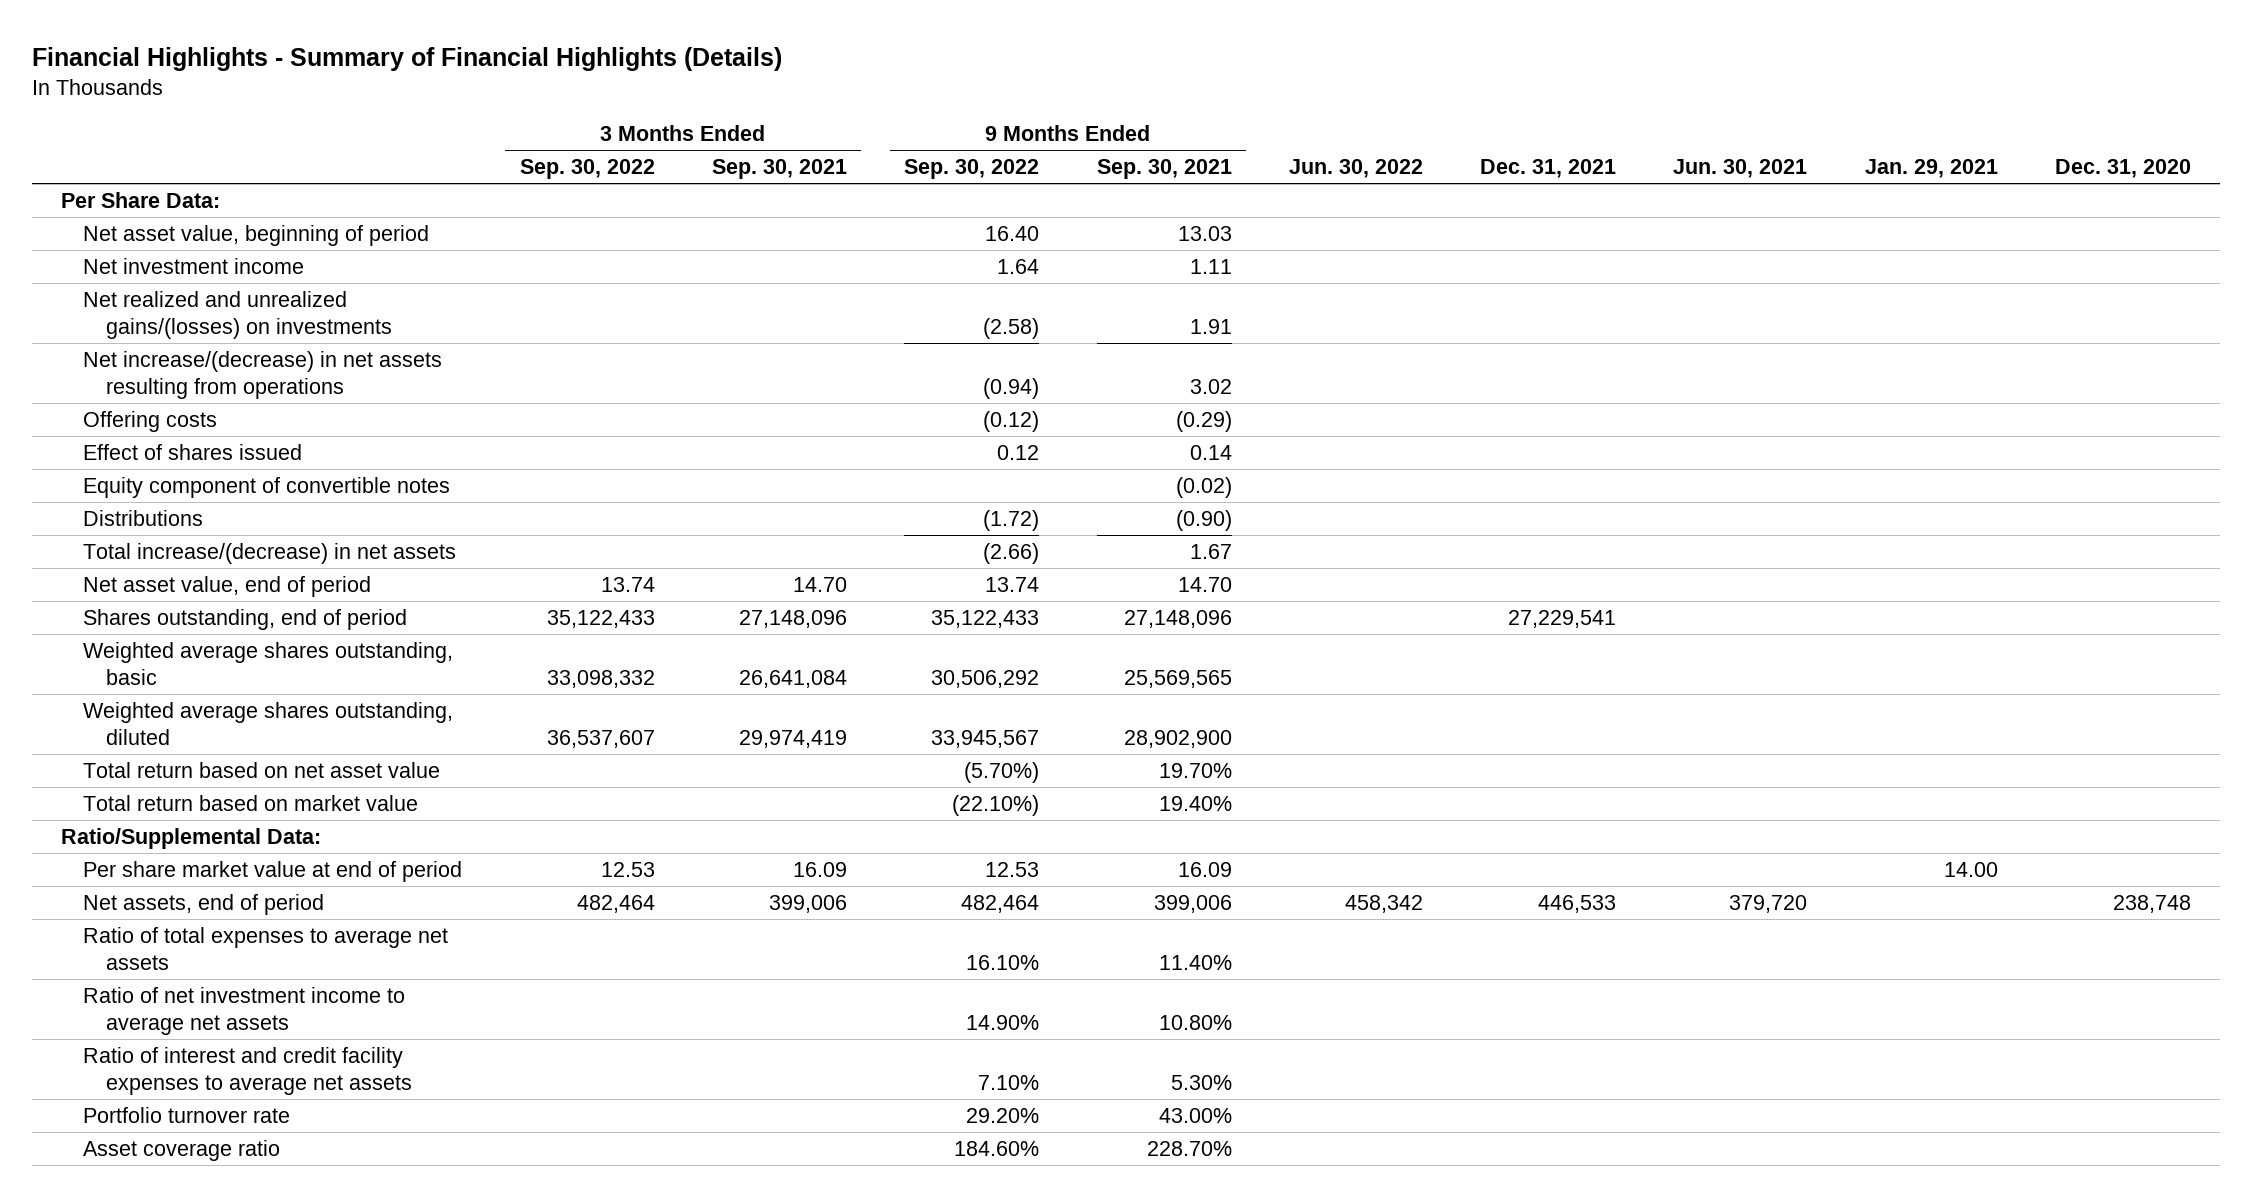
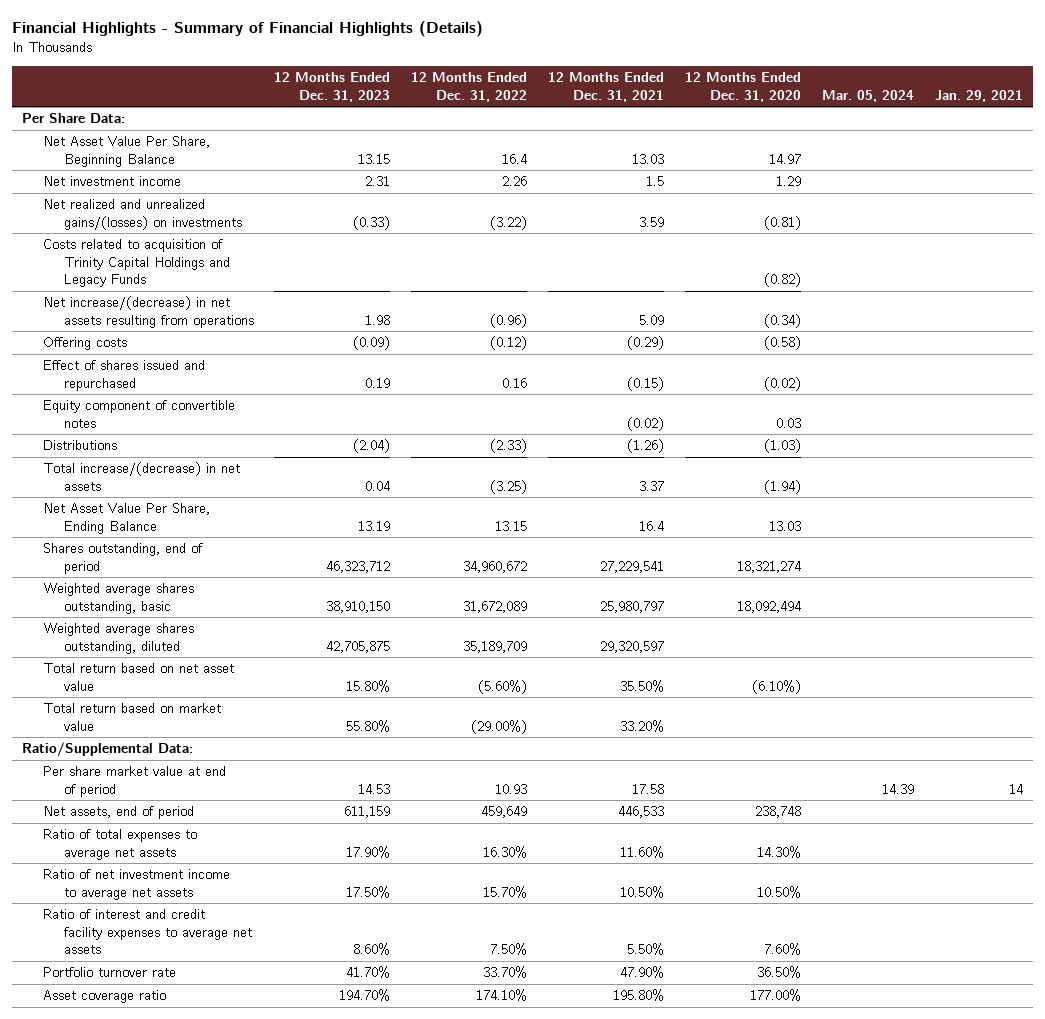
- | 3 Months Ended Sep. 30, 2022 | 3 Months Ended Sep. 30, 2021 | 9 Months Ended Sep. 30, 2022 | 9 Months Ended Sep. 30, 2021 | Jun. 30, 2022 | Dec. 31, 2021 | Jun. 30, 2021 | Jan. 29, 2021 | Dec. 31, 2020
+ | 12 Months Ended Dec. 31, 2023 | 12 Months Ended Dec. 31, 2022 | 12 Months Ended Dec. 31, 2021 | 12 Months Ended Dec. 31, 2020 | Mar. 05, 2024 | Jan. 29, 2021
- Net asset value, beginning of period | | | 16.40 | 13.03 | | | | |
+ Net Asset Value Per Share, Beginning Balance | 13.15 | 16.4 | 13.03 | 14.97 | |
+ Costs related to acquisition of Trinity Capital Holdings and Legacy Funds | | | | (0.82) | |
- Effect of shares issued | | | 0.12 | 0.14 | | | | |
+ Effect of shares issued and repurchased | 0.19 | 0.16 | (0.15) | (0.02) | |
- Net asset value, end of period | 13.74 | 14.70 | 13.74 | 14.70 | | | | |
+ Net Asset Value Per Share, Ending Balance | 13.19 | 13.15 | 16.4 | 13.03 | |
- Per share market value at end of period | 12.53 | 16.09 | 12.53 | 16.09 | | | | 14.00 |
+ Per share market value at end of period | 14.53 | 10.93 | 17.58 | | 14.39 | 14

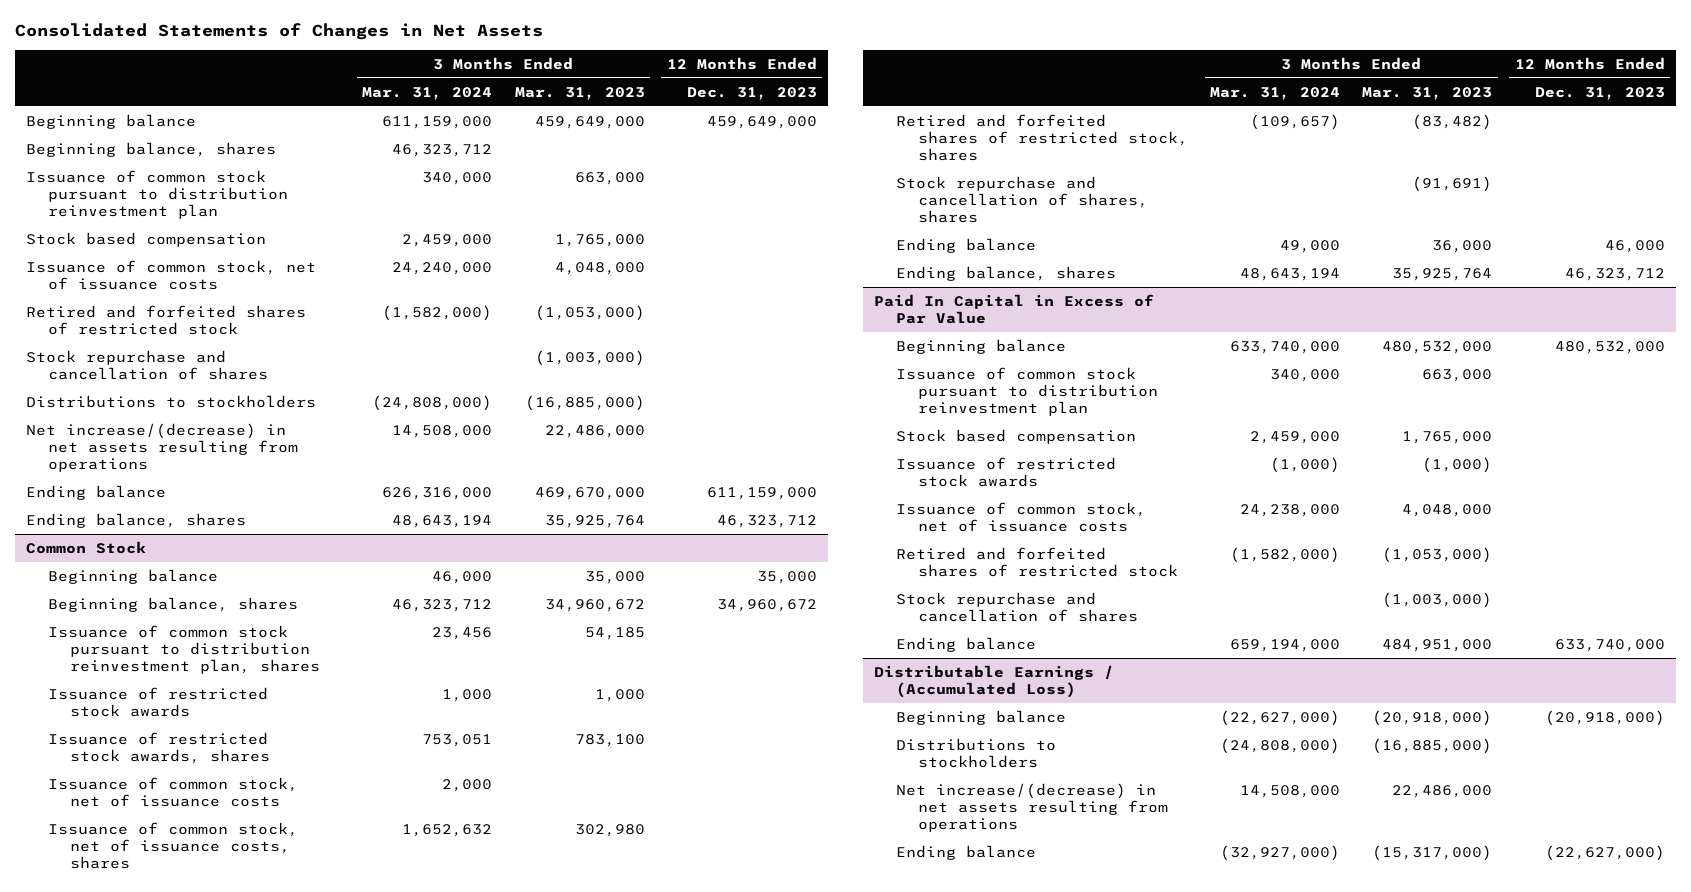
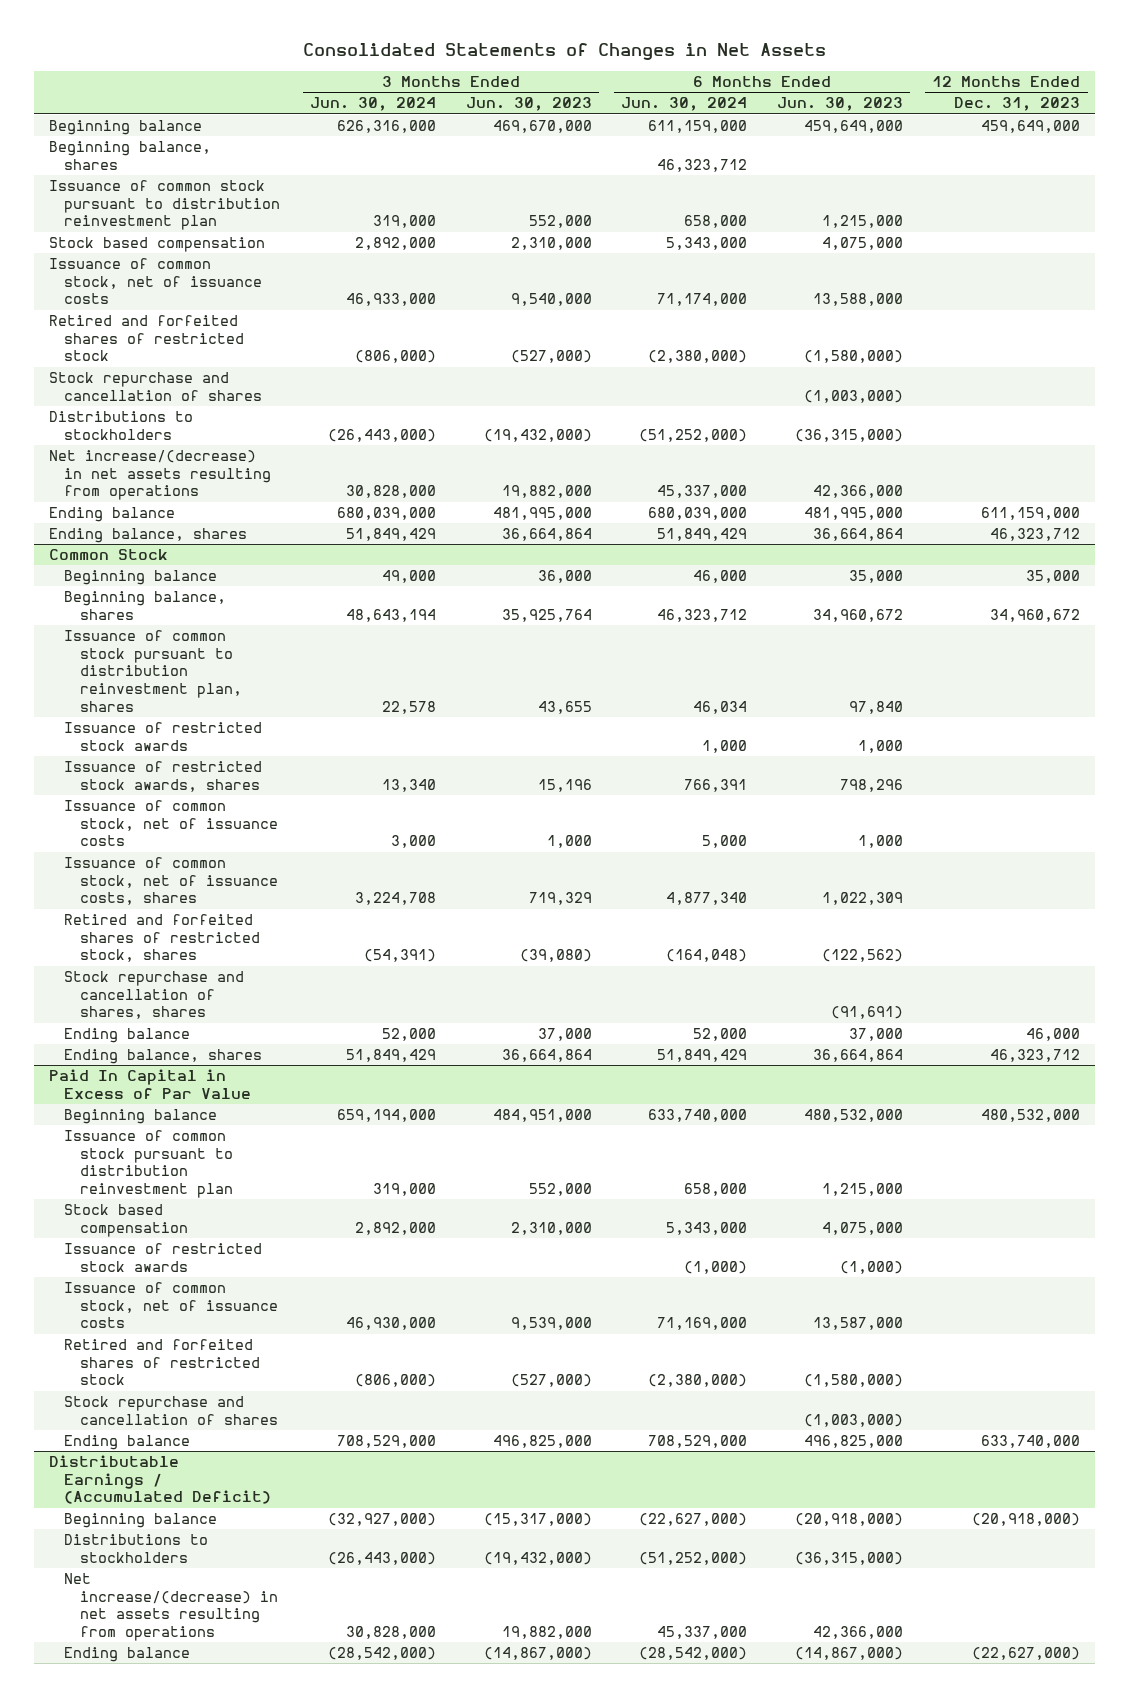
- | 3 Months Ended Mar. 31, 2024 | 3 Months Ended Mar. 31, 2023 | 12 Months Ended Dec. 31, 2023
+ | 3 Months Ended Jun. 30, 2024 | 3 Months Ended Jun. 30, 2023 | 6 Months Ended Jun. 30, 2024 | 6 Months Ended Jun. 30, 2023 | 12 Months Ended Dec. 31, 2023
- Distributable Earnings / (Accumulated Loss)
+ Distributable Earnings / (Accumulated Deficit)

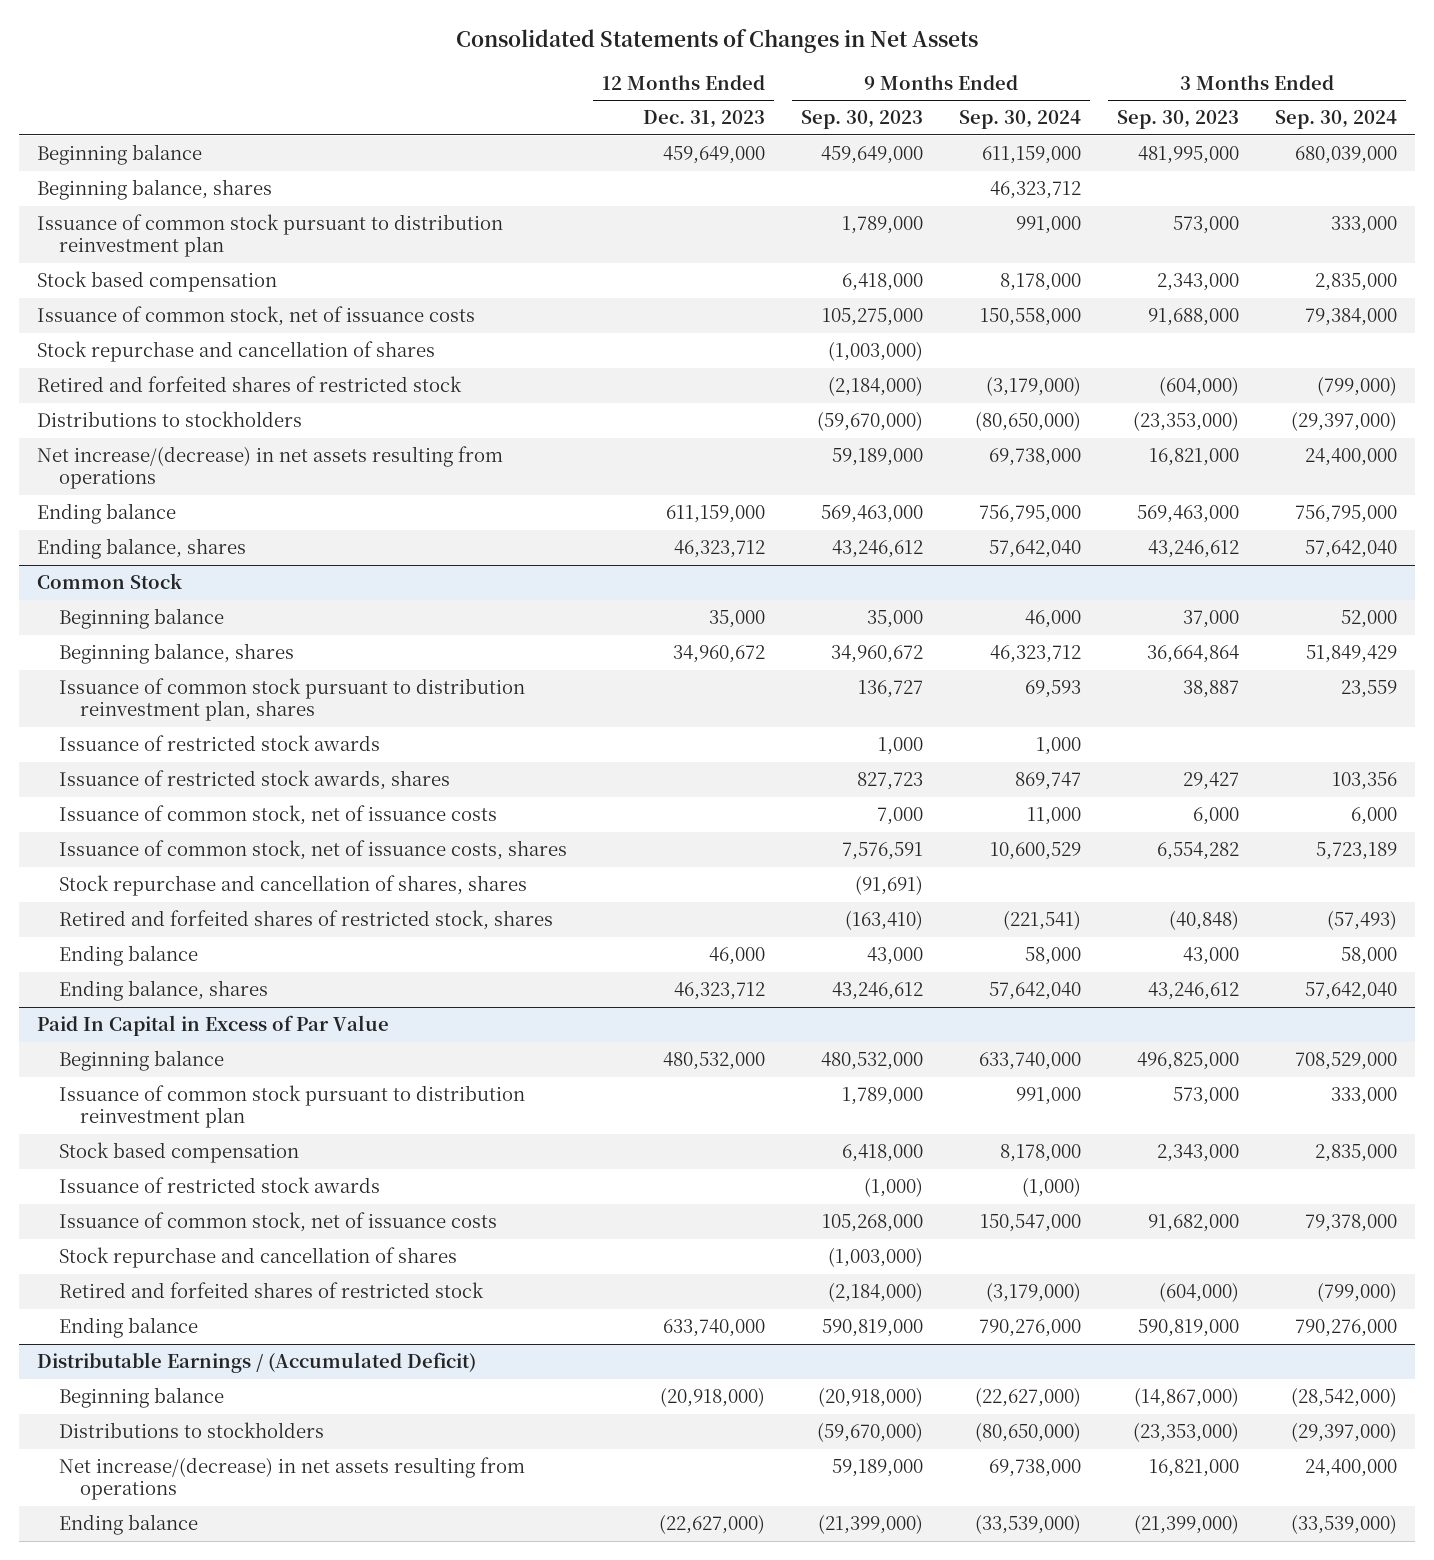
- | 3 Months Ended Jun. 30, 2024 | 3 Months Ended Jun. 30, 2023 | 6 Months Ended Jun. 30, 2024 | 6 Months Ended Jun. 30, 2023 | 12 Months Ended Dec. 31, 2023
+ | 12 Months Ended Dec. 31, 2023 | 9 Months Ended Sep. 30, 2023 | 9 Months Ended Sep. 30, 2024 | 3 Months Ended Sep. 30, 2023 | 3 Months Ended Sep. 30, 2024
moved down: Retired and forfeited shares of restricted stock | | (2,184,000) | (3,179,000) | (604,000) | (799,000)
@ Common Stock
moved down: Retired and forfeited shares of restricted stock, shares | | (163,410) | (221,541) | (40,848) | (57,493)
@ Paid In Capital in Excess of Par Value
moved down: Retired and forfeited shares of restricted stock | | (2,184,000) | (3,179,000) | (604,000) | (799,000)

